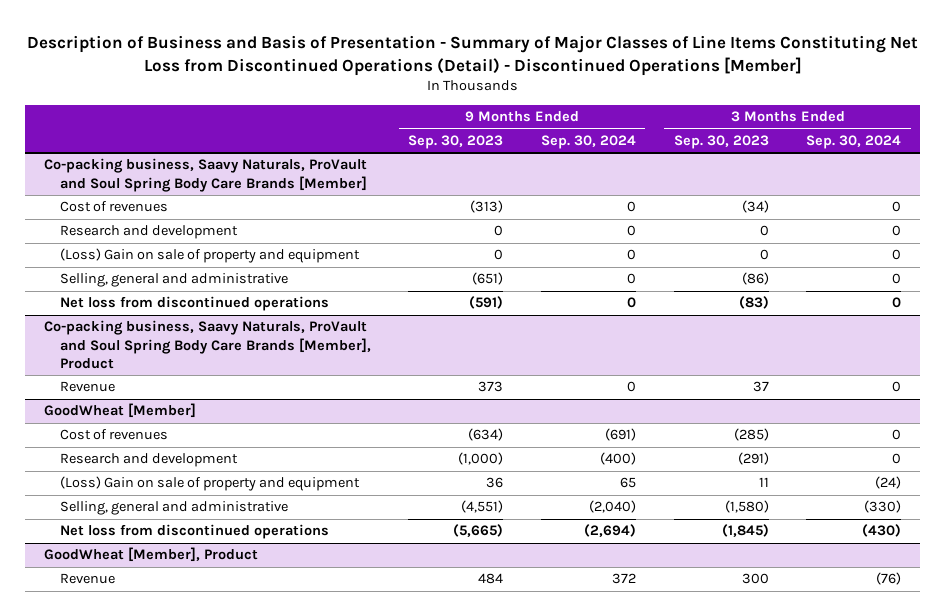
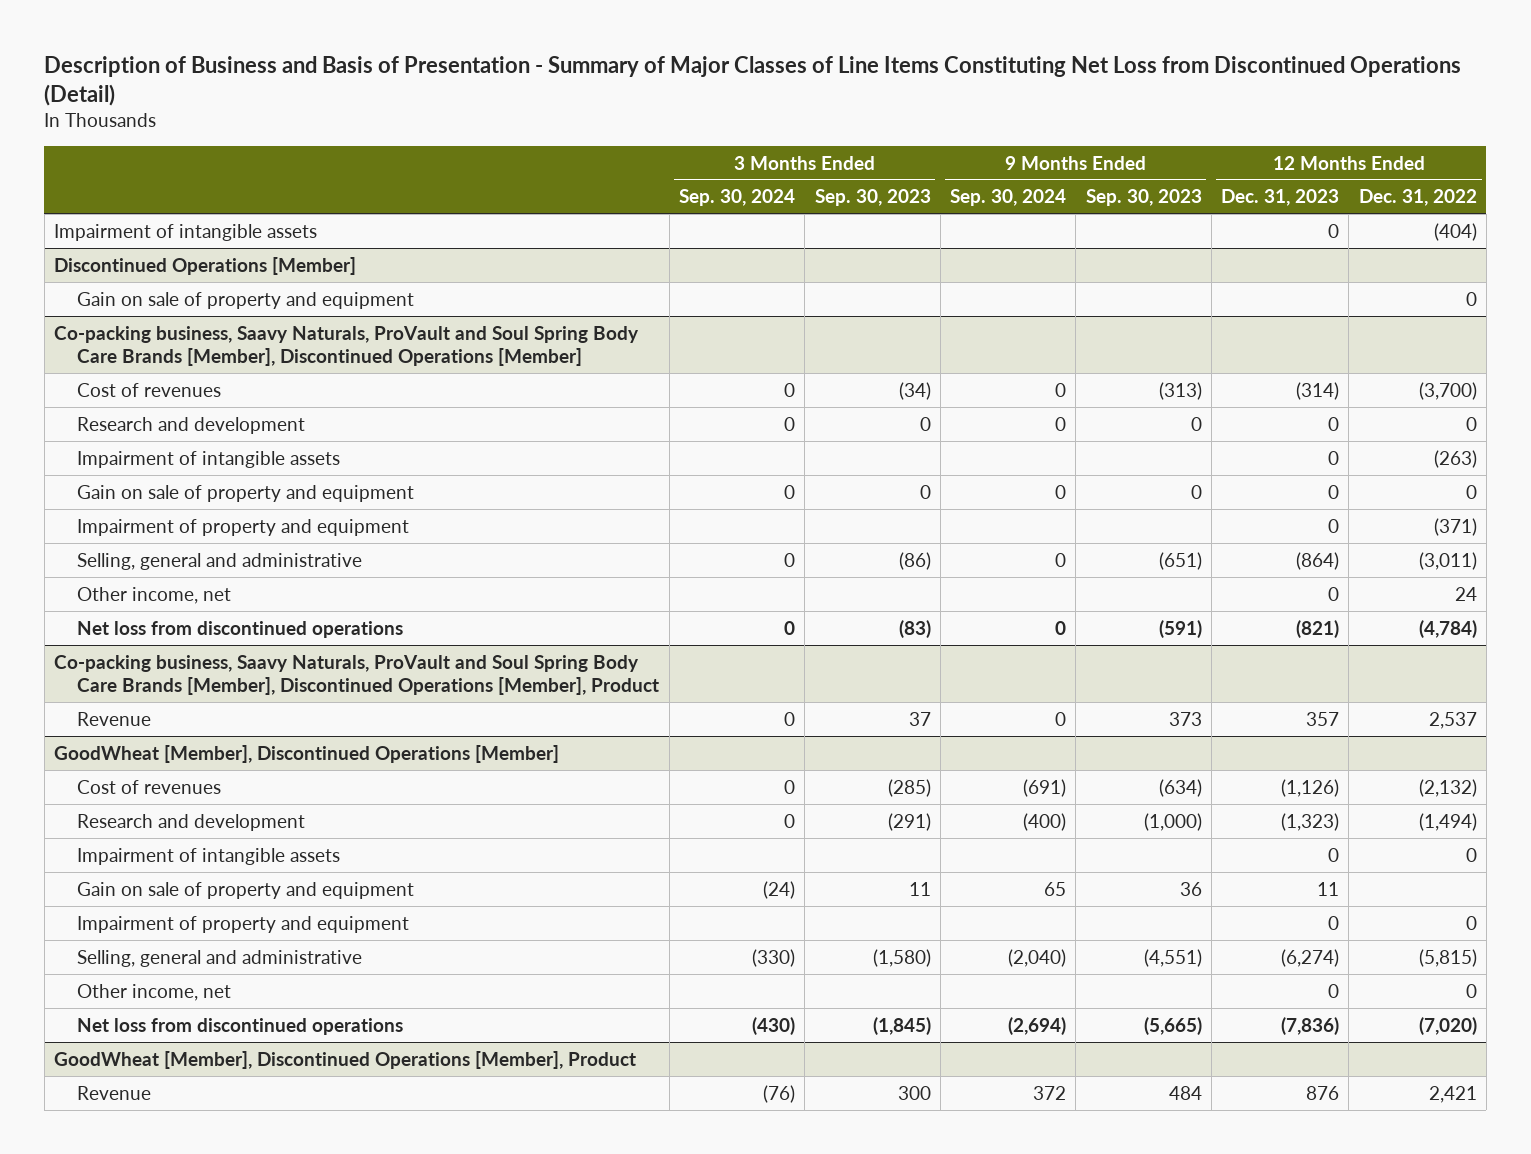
- Description of Business and Basis of Presentation - Summary of Major Classes of Line Items Constituting Net Loss from Discontinued Operations (Detail) - Discontinued Operations [Member]
+ Description of Business and Basis of Presentation - Summary of Major Classes of Line Items Constituting Net Loss from Discontinued Operations (Detail)
- | 9 Months Ended Sep. 30, 2023 | 9 Months Ended Sep. 30, 2024 | 3 Months Ended Sep. 30, 2023 | 3 Months Ended Sep. 30, 2024
+ | 3 Months Ended Sep. 30, 2024 | 3 Months Ended Sep. 30, 2023 | 9 Months Ended Sep. 30, 2024 | 9 Months Ended Sep. 30, 2023 | 12 Months Ended Dec. 31, 2023 | 12 Months Ended Dec. 31, 2022
- Co-packing business, Saavy Naturals, ProVault and Soul Spring Body Care Brands [Member]
+ Impairment of intangible assets | | | | | 0 | (404)
+ Discontinued Operations [Member]
+ Gain on sale of property and equipment | | | | | | 0
+ Co-packing business, Saavy Naturals, ProVault and Soul Spring Body Care Brands [Member], Discontinued Operations [Member]
- (Loss) Gain on sale of property and equipment | 0 | 0 | 0 | 0
+ Impairment of intangible assets | | | | | 0 | (263)
+ Gain on sale of property and equipment | 0 | 0 | 0 | 0 | 0 | 0
+ Impairment of property and equipment | | | | | 0 | (371)
+ Other income, net | | | | | 0 | 24
- Co-packing business, Saavy Naturals, ProVault and Soul Spring Body Care Brands [Member], Product
+ Co-packing business, Saavy Naturals, ProVault and Soul Spring Body Care Brands [Member], Discontinued Operations [Member], Product
- GoodWheat [Member]
+ GoodWheat [Member], Discontinued Operations [Member]
- (Loss) Gain on sale of property and equipment | 36 | 65 | 11 | (24)
+ Impairment of intangible assets | | | | | 0 | 0
+ Gain on sale of property and equipment | (24) | 11 | 65 | 36 | 11 |
+ Impairment of property and equipment | | | | | 0 | 0
+ Other income, net | | | | | 0 | 0
- GoodWheat [Member], Product
+ GoodWheat [Member], Discontinued Operations [Member], Product

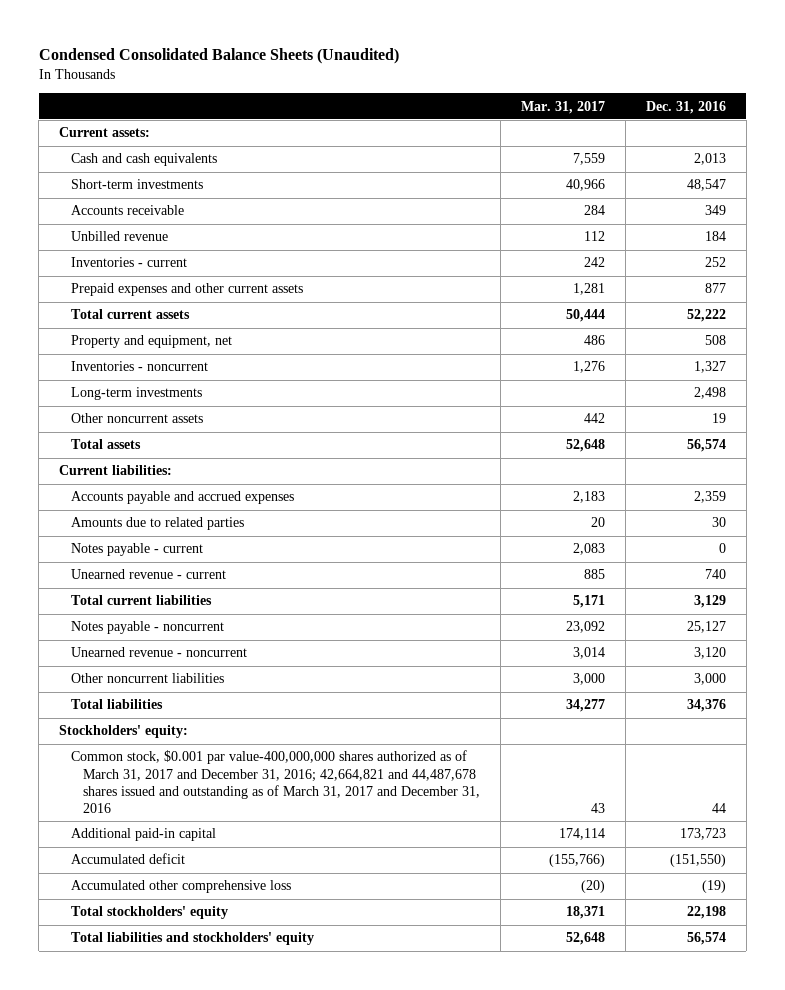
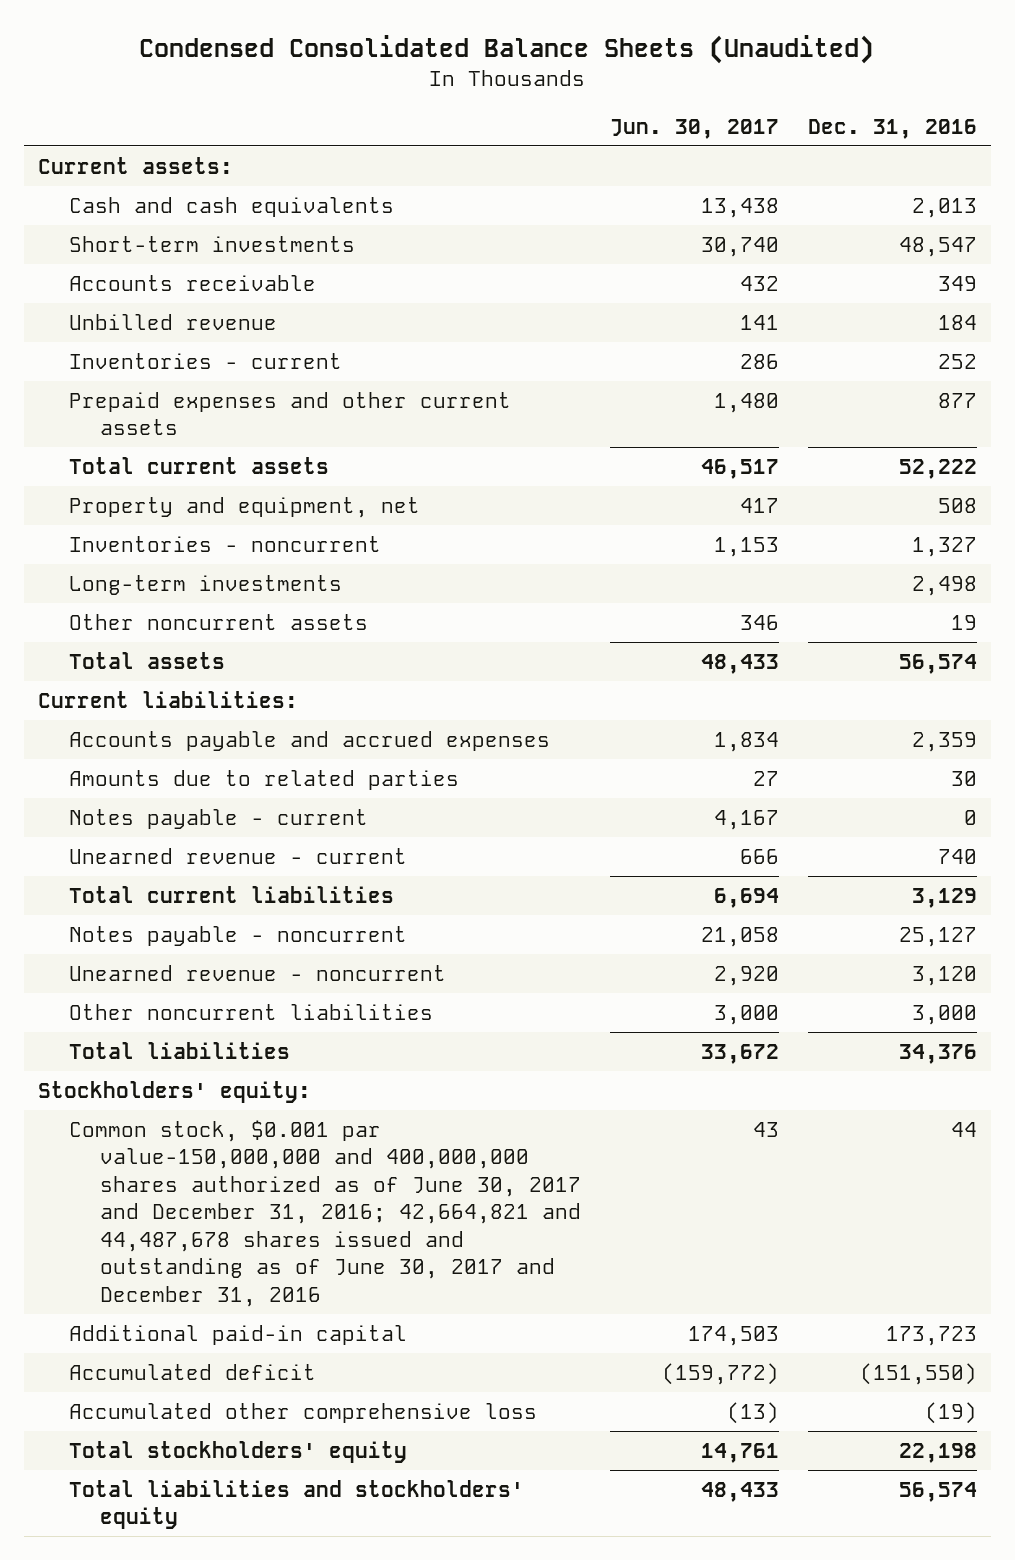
- | Mar. 31, 2017 | Dec. 31, 2016
+ | Jun. 30, 2017 | Dec. 31, 2016
- Common stock, $0.001 par value-400,000,000 shares authorized as of March 31, 2017 and December 31, 2016; 42,664,821 and 44,487,678 shares issued and outstanding as of March 31, 2017 and December 31, 2016 | 43 | 44
+ Common stock, $0.001 par value-150,000,000 and 400,000,000 shares authorized as of June 30, 2017 and December 31, 2016; 42,664,821 and 44,487,678 shares issued and outstanding as of June 30, 2017 and December 31, 2016 | 43 | 44

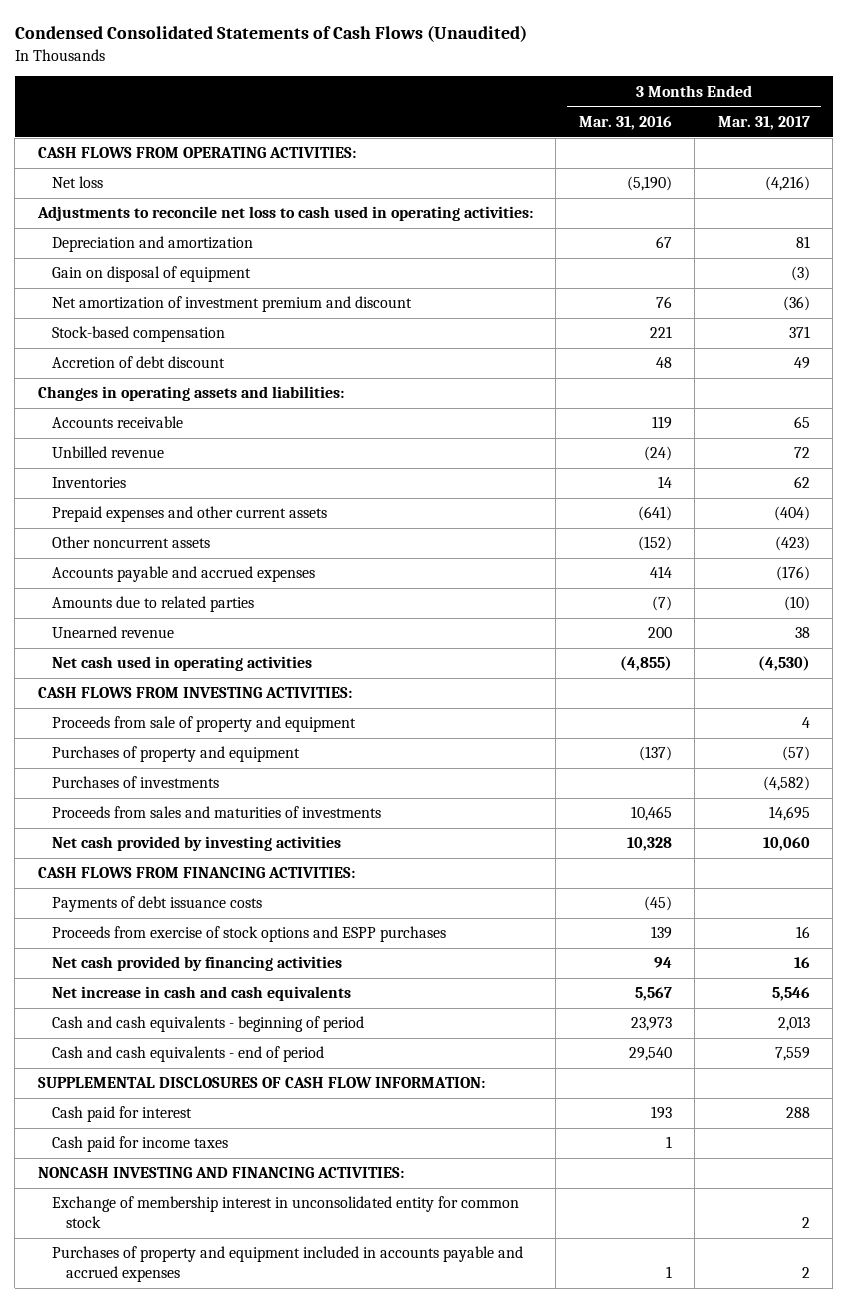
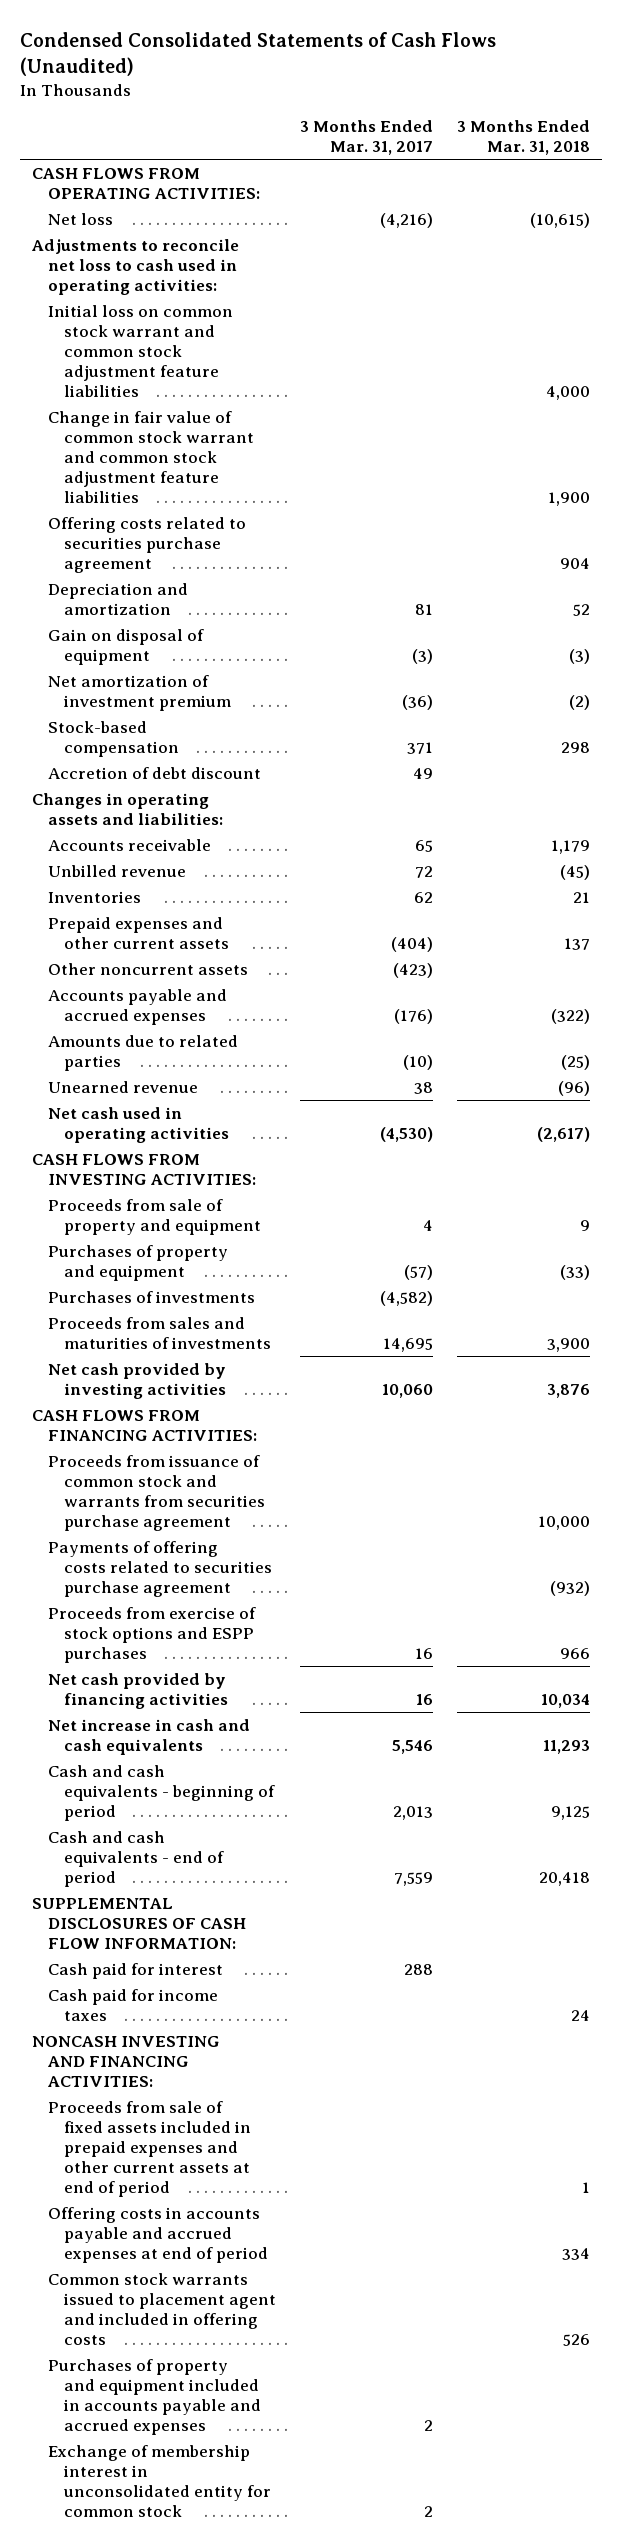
- | 3 Months Ended Mar. 31, 2016 | 3 Months Ended Mar. 31, 2017
+ | 3 Months Ended Mar. 31, 2017 | 3 Months Ended Mar. 31, 2018
+ Initial loss on common stock warrant and common stock adjustment feature liabilities | | 4,000
+ Change in fair value of common stock warrant and common stock adjustment feature liabilities | | 1,900
+ Offering costs related to securities purchase agreement | | 904
- Net amortization of investment premium and discount | 76 | (36)
+ Net amortization of investment premium | (36) | (2)
- Payments of debt issuance costs | (45) |
+ Proceeds from issuance of common stock and warrants from securities purchase agreement | | 10,000
+ Payments of offering costs related to securities purchase agreement | | (932)
+ Proceeds from sale of fixed assets included in prepaid expenses and other current assets at end of period | | 1
+ Offering costs in accounts payable and accrued expenses at end of period | | 334
+ Common stock warrants issued to placement agent and included in offering costs | | 526
moved down: Exchange of membership interest in unconsolidated entity for common stock | 2 |

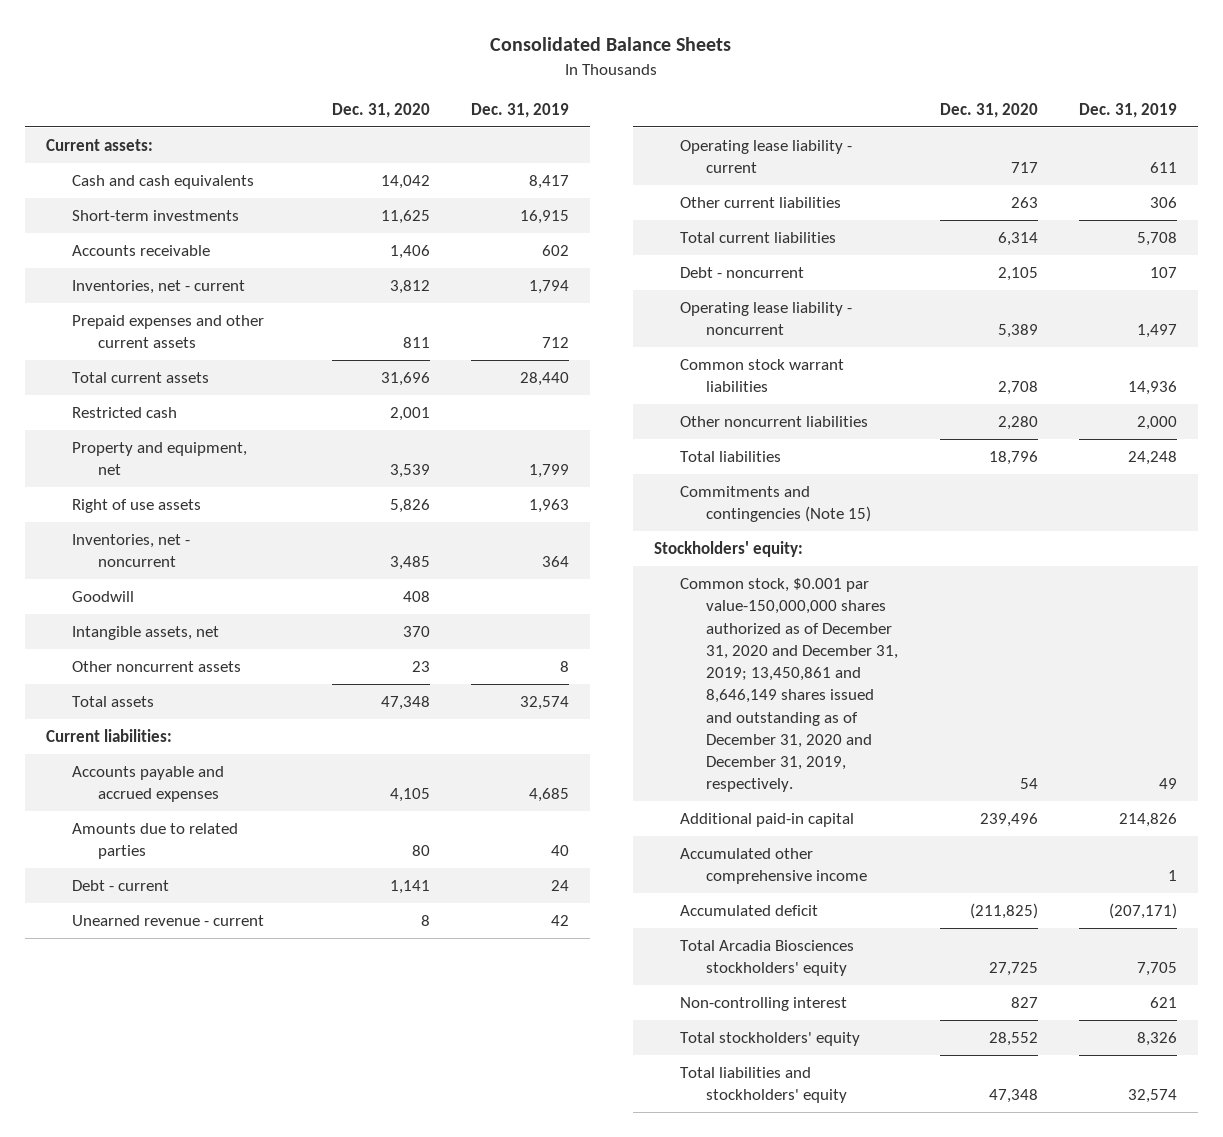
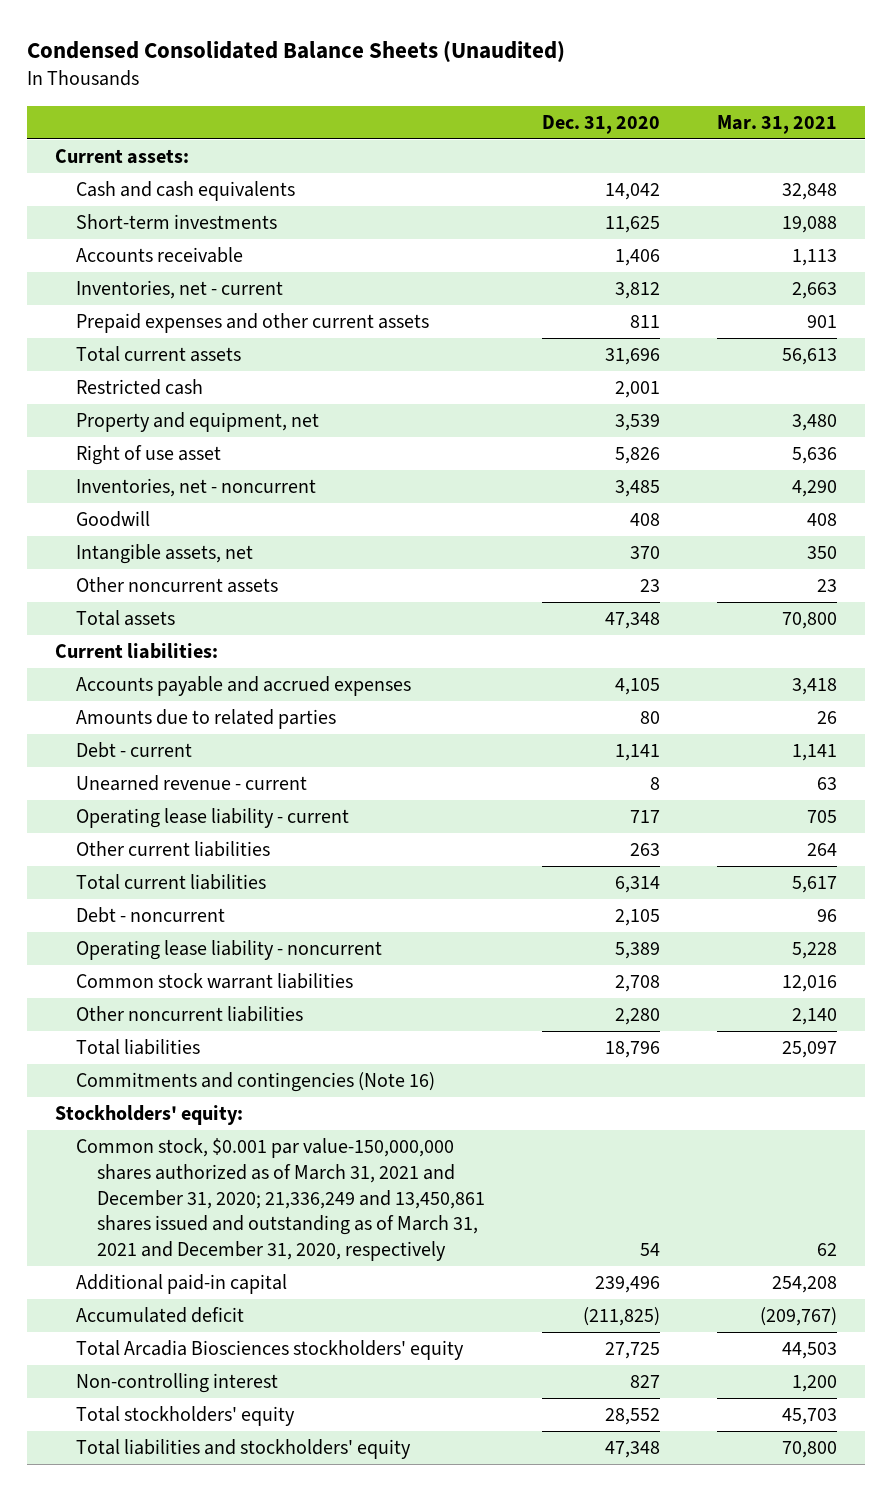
- Consolidated Balance Sheets
+ Condensed Consolidated Balance Sheets (Unaudited)
- | Dec. 31, 2020 | Dec. 31, 2019
+ | Dec. 31, 2020 | Mar. 31, 2021
- Right of use assets | 5,826 | 1,963
+ Right of use asset | 5,826 | 5,636
- Commitments and contingencies (Note 15)
+ Commitments and contingencies (Note 16)
- Common stock, $0.001 par value-150,000,000 shares authorized as of December 31, 2020 and December 31, 2019; 13,450,861 and 8,646,149 shares issued and outstanding as of December 31, 2020 and December 31, 2019, respectively. | 54 | 49
+ Common stock, $0.001 par value-150,000,000 shares authorized as of March 31, 2021 and December 31, 2020; 21,336,249 and 13,450,861 shares issued and outstanding as of March 31, 2021 and December 31, 2020, respectively | 54 | 62
- Accumulated other comprehensive income | | 1

